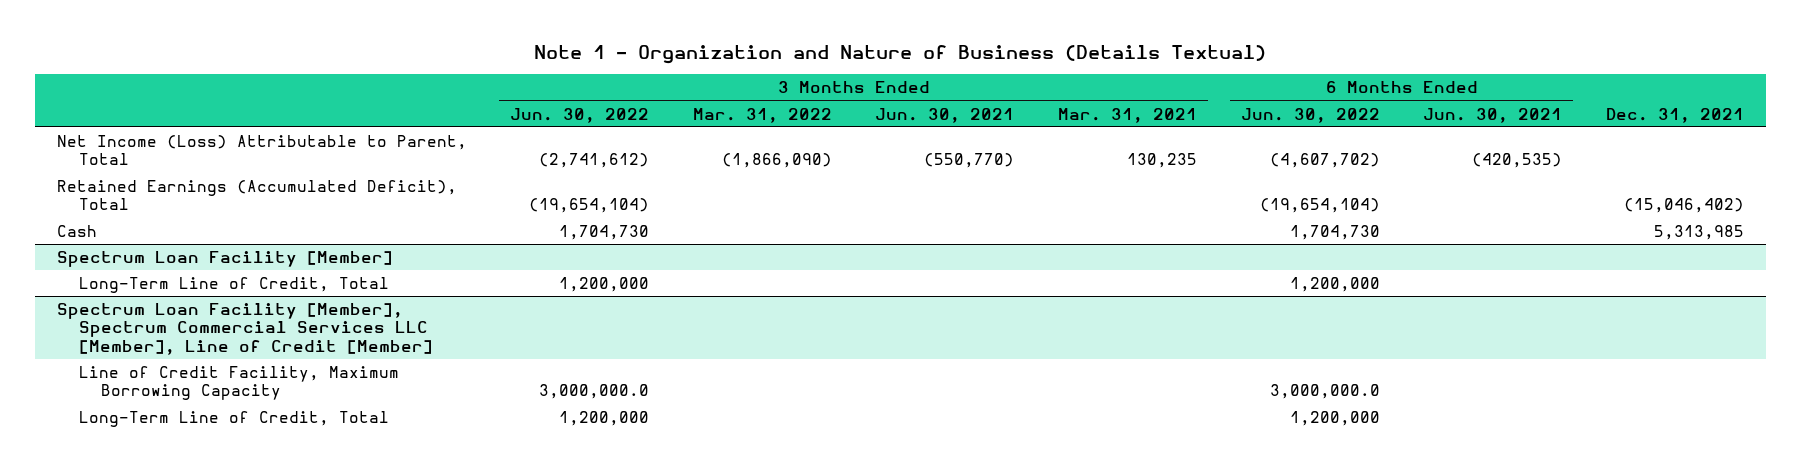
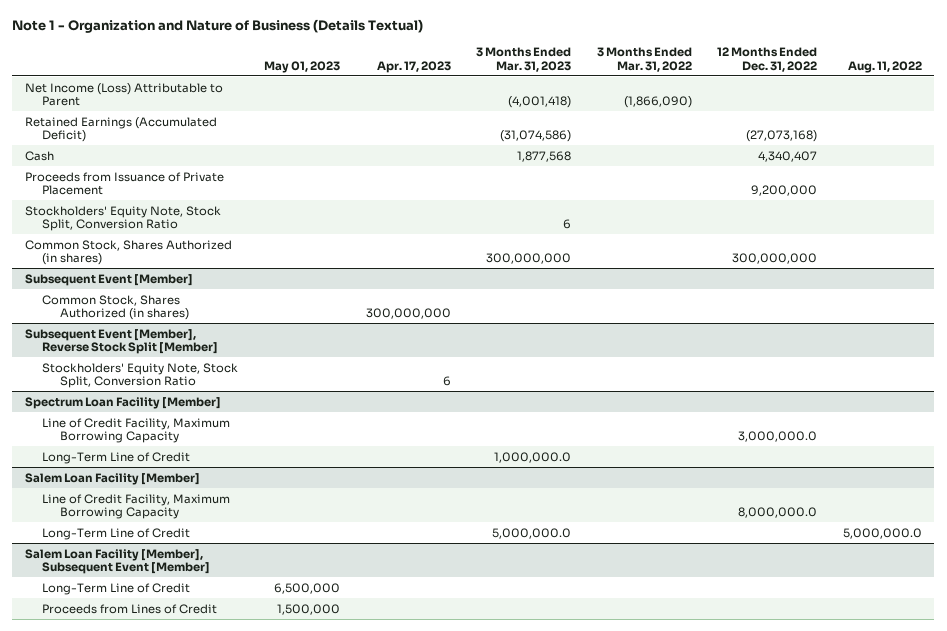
- | 3 Months Ended Jun. 30, 2022 | 3 Months Ended Mar. 31, 2022 | 3 Months Ended Jun. 30, 2021 | 3 Months Ended Mar. 31, 2021 | 6 Months Ended Jun. 30, 2022 | 6 Months Ended Jun. 30, 2021 | Dec. 31, 2021
+ | May 01, 2023 | Apr. 17, 2023 | 3 Months Ended Mar. 31, 2023 | 3 Months Ended Mar. 31, 2022 | 12 Months Ended Dec. 31, 2022 | Aug. 11, 2022
- Net Income (Loss) Attributable to Parent, Total | (2,741,612) | (1,866,090) | (550,770) | 130,235 | (4,607,702) | (420,535) |
- Retained Earnings (Accumulated Deficit), Total | (19,654,104) | | | | (19,654,104) | | (15,046,402)
+ Net Income (Loss) Attributable to Parent | | | (4,001,418) | (1,866,090) | |
+ Retained Earnings (Accumulated Deficit) | | | (31,074,586) | | (27,073,168) |
+ Proceeds from Issuance of Private Placement | | | | | 9,200,000 |
+ Stockholders' Equity Note, Stock Split, Conversion Ratio | | | 6 | | |
+ Common Stock, Shares Authorized (in shares) | | | 300,000,000 | | 300,000,000 |
+ Subsequent Event [Member]
+ Common Stock, Shares Authorized (in shares) | | 300,000,000 | | | |
+ Subsequent Event [Member], Reverse Stock Split [Member]
+ Stockholders' Equity Note, Stock Split, Conversion Ratio | | 6 | | | |
@ Spectrum Loan Facility [Member]
- Long-Term Line of Credit, Total | 1,200,000 | | | | 1,200,000 | |
- Spectrum Loan Facility [Member], Spectrum Commercial Services LLC [Member], Line of Credit [Member]
- Line of Credit Facility, Maximum Borrowing Capacity | 3,000,000.0 | | | | 3,000,000.0 | |
- Long-Term Line of Credit, Total | 1,200,000 | | | | 1,200,000 | |
@ Spectrum Loan Facility [Member]
+ Line of Credit Facility, Maximum Borrowing Capacity | | | | | 3,000,000.0 |
+ Long-Term Line of Credit | | | 1,000,000.0 | | |
+ Salem Loan Facility [Member]
+ Line of Credit Facility, Maximum Borrowing Capacity | | | | | 8,000,000.0 |
+ Long-Term Line of Credit | | | 5,000,000.0 | | | 5,000,000.0
+ Salem Loan Facility [Member], Subsequent Event [Member]
+ Long-Term Line of Credit | 6,500,000 | | | | |
+ Proceeds from Lines of Credit | 1,500,000 | | | | |

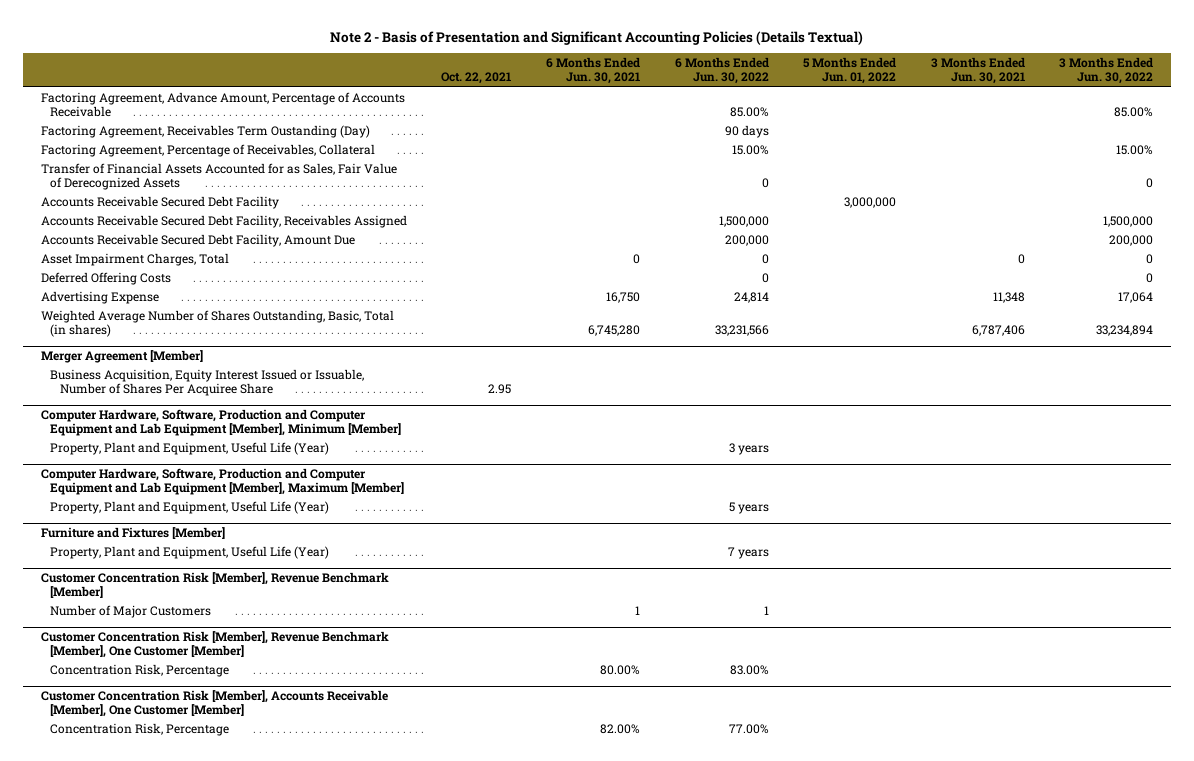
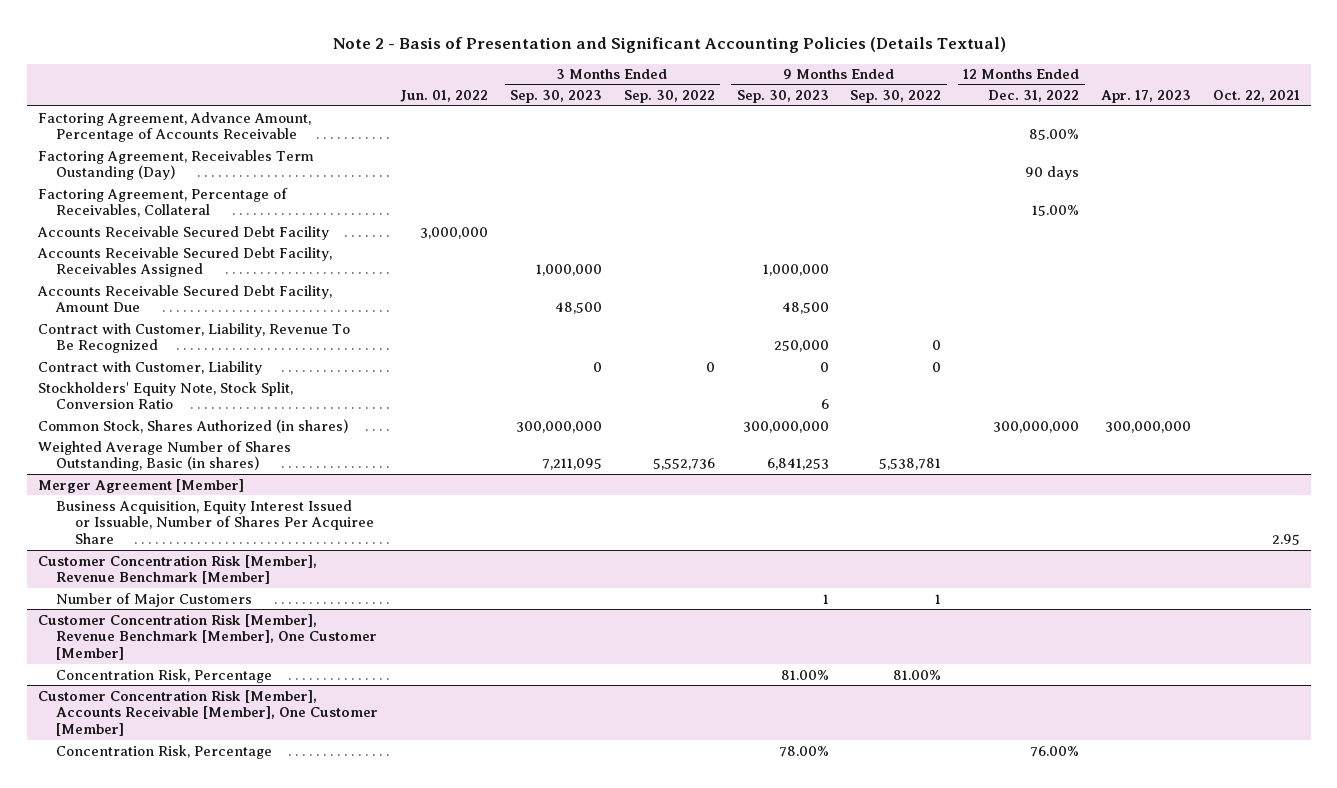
- | Oct. 22, 2021 | 6 Months Ended Jun. 30, 2021 | 6 Months Ended Jun. 30, 2022 | 5 Months Ended Jun. 01, 2022 | 3 Months Ended Jun. 30, 2021 | 3 Months Ended Jun. 30, 2022
+ | Jun. 01, 2022 | 3 Months Ended Sep. 30, 2023 | 3 Months Ended Sep. 30, 2022 | 9 Months Ended Sep. 30, 2023 | 9 Months Ended Sep. 30, 2022 | 12 Months Ended Dec. 31, 2022 | Apr. 17, 2023 | Oct. 22, 2021
- Transfer of Financial Assets Accounted for as Sales, Fair Value of Derecognized Assets | | | 0 | | | 0
- Asset Impairment Charges, Total | | 0 | 0 | | 0 | 0
- Deferred Offering Costs | | | 0 | | | 0
- Advertising Expense | | 16,750 | 24,814 | | 11,348 | 17,064
- Weighted Average Number of Shares Outstanding, Basic, Total (in shares) | | 6,745,280 | 33,231,566 | | 6,787,406 | 33,234,894
+ Contract with Customer, Liability, Revenue To Be Recognized | | | | 250,000 | 0 | | |
+ Contract with Customer, Liability | | 0 | 0 | 0 | 0 | | |
+ Stockholders' Equity Note, Stock Split, Conversion Ratio | | | | 6 | | | |
+ Common Stock, Shares Authorized (in shares) | | 300,000,000 | | 300,000,000 | | 300,000,000 | 300,000,000 |
+ Weighted Average Number of Shares Outstanding, Basic (in shares) | | 7,211,095 | 5,552,736 | 6,841,253 | 5,538,781 | | |
- Computer Hardware, Software, Production and Computer Equipment and Lab Equipment [Member], Minimum [Member]
- Property, Plant and Equipment, Useful Life (Year) | | | 3 years | | |
- Computer Hardware, Software, Production and Computer Equipment and Lab Equipment [Member], Maximum [Member]
- Property, Plant and Equipment, Useful Life (Year) | | | 5 years | | |
- Furniture and Fixtures [Member]
- Property, Plant and Equipment, Useful Life (Year) | | | 7 years | | |

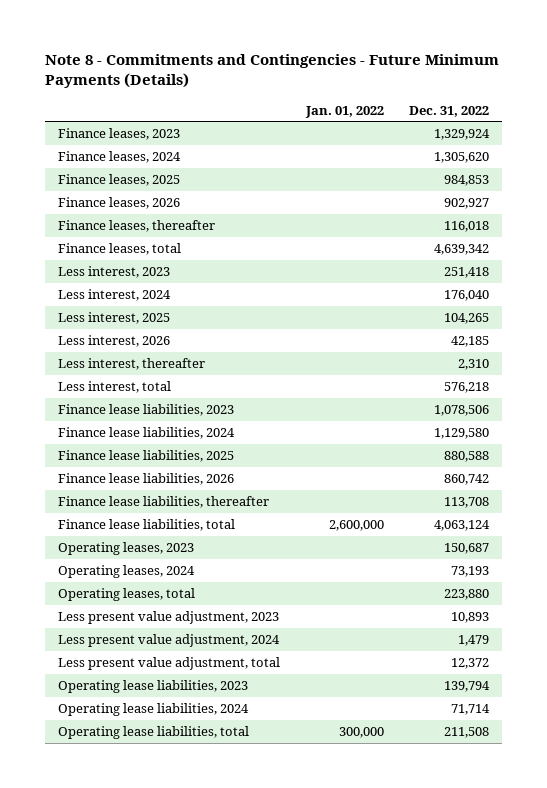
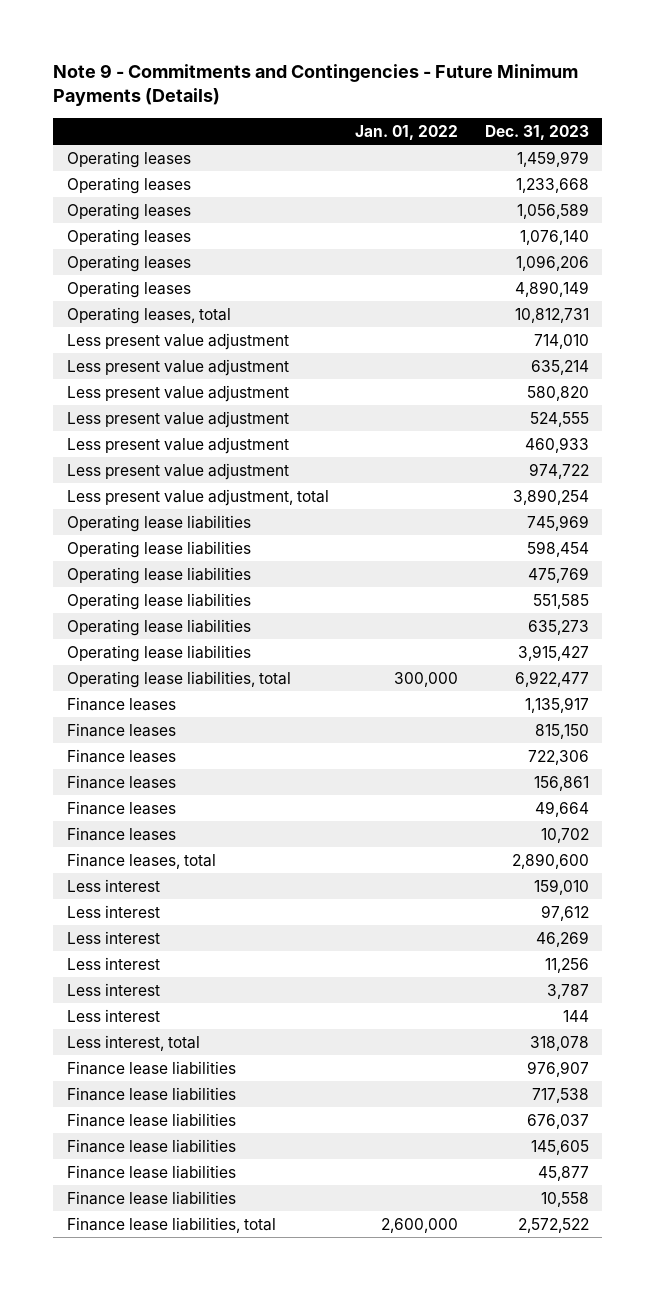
- Note 8 - Commitments and Contingencies - Future Minimum Payments (Details)
+ Note 9 - Commitments and Contingencies - Future Minimum Payments (Details)
- | Jan. 01, 2022 | Dec. 31, 2022
+ | Jan. 01, 2022 | Dec. 31, 2023
- Finance leases, 2023 | | 1,329,924
- Finance leases, 2024 | | 1,305,620
- Finance leases, 2025 | | 984,853
- Finance leases, 2026 | | 902,927
- Finance leases, thereafter | | 116,018
- Less interest, 2023 | | 251,418
- Less interest, 2024 | | 176,040
- Less interest, 2025 | | 104,265
- Less interest, 2026 | | 42,185
- Less interest, thereafter | | 2,310
- Finance lease liabilities, 2023 | | 1,078,506
- Finance lease liabilities, 2024 | | 1,129,580
- Finance lease liabilities, 2025 | | 880,588
- Finance lease liabilities, 2026 | | 860,742
- Finance lease liabilities, thereafter | | 113,708
- Operating leases, 2023 | | 150,687
- Operating leases, 2024 | | 73,193
+ Operating leases | | 1,459,979
+ Operating leases | | 1,233,668
+ Operating leases | | 1,056,589
+ Operating leases | | 1,076,140
+ Operating leases | | 1,096,206
+ Operating leases | | 4,890,149
- Less present value adjustment, 2023 | | 10,893
- Less present value adjustment, 2024 | | 1,479
+ Less present value adjustment | | 714,010
+ Less present value adjustment | | 635,214
+ Less present value adjustment | | 580,820
+ Less present value adjustment | | 524,555
+ Less present value adjustment | | 460,933
+ Less present value adjustment | | 974,722
- Operating lease liabilities, 2023 | | 139,794
- Operating lease liabilities, 2024 | | 71,714
+ Operating lease liabilities | | 745,969
+ Operating lease liabilities | | 598,454
+ Operating lease liabilities | | 475,769
+ Operating lease liabilities | | 551,585
+ Operating lease liabilities | | 635,273
+ Operating lease liabilities | | 3,915,427
+ Finance leases | | 1,135,917
+ Finance leases | | 815,150
+ Finance leases | | 722,306
+ Finance leases | | 156,861
+ Finance leases | | 49,664
+ Finance leases | | 10,702
moved down: Finance leases, total | | 2,890,600
+ Less interest | | 159,010
+ Less interest | | 97,612
+ Less interest | | 46,269
+ Less interest | | 11,256
+ Less interest | | 3,787
+ Less interest | | 144
moved down: Less interest, total | | 318,078
+ Finance lease liabilities | | 976,907
+ Finance lease liabilities | | 717,538
+ Finance lease liabilities | | 676,037
+ Finance lease liabilities | | 145,605
+ Finance lease liabilities | | 45,877
+ Finance lease liabilities | | 10,558
moved down: Finance lease liabilities, total | 2,600,000 | 2,572,522

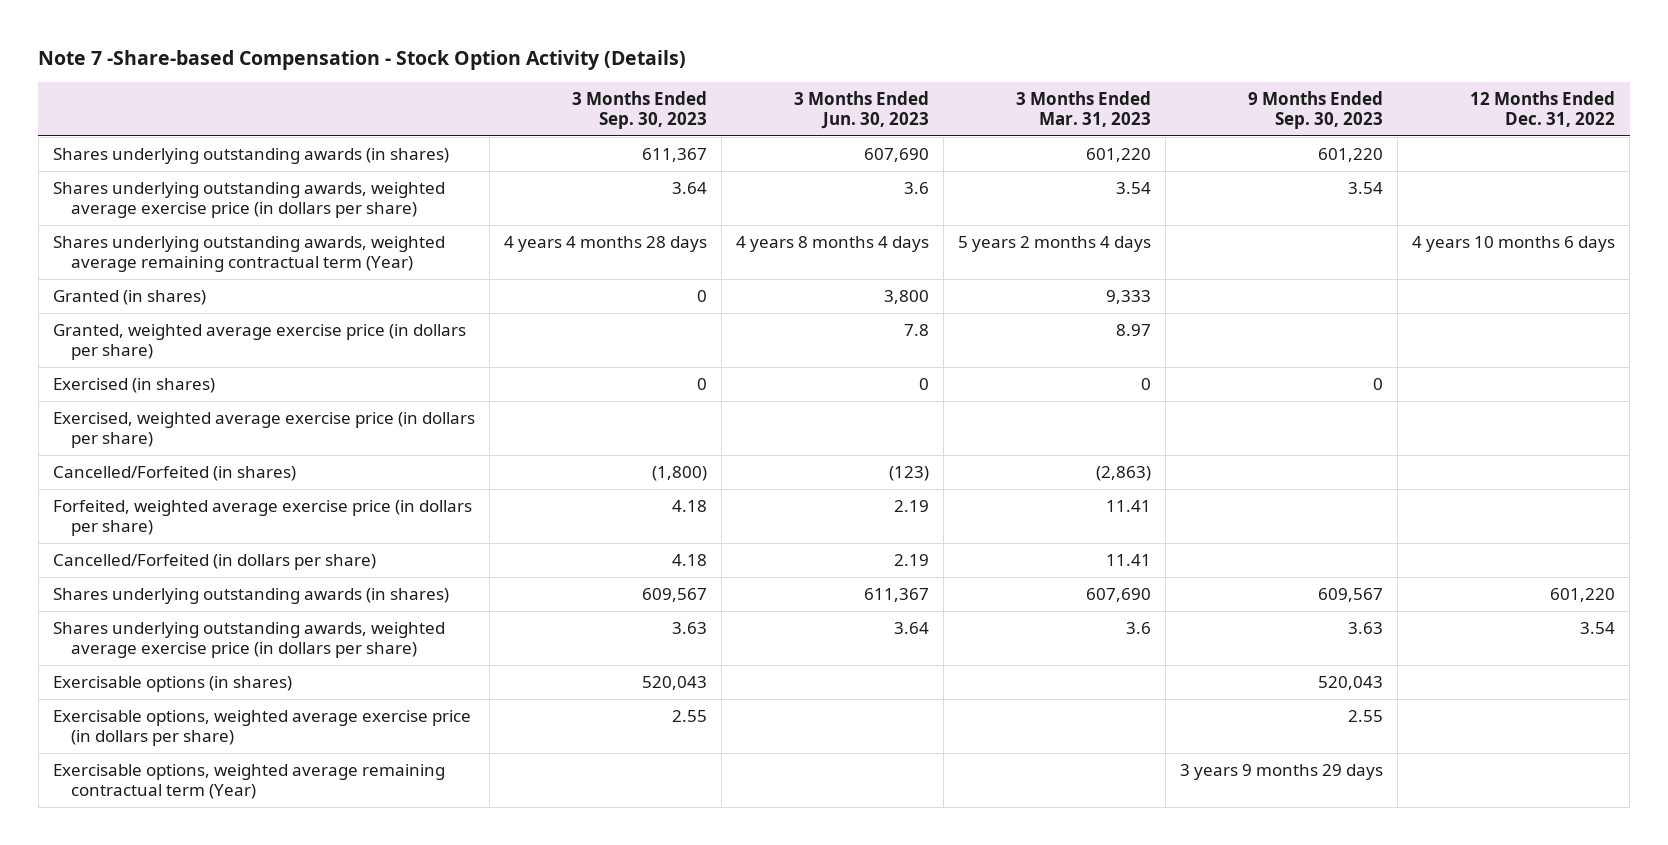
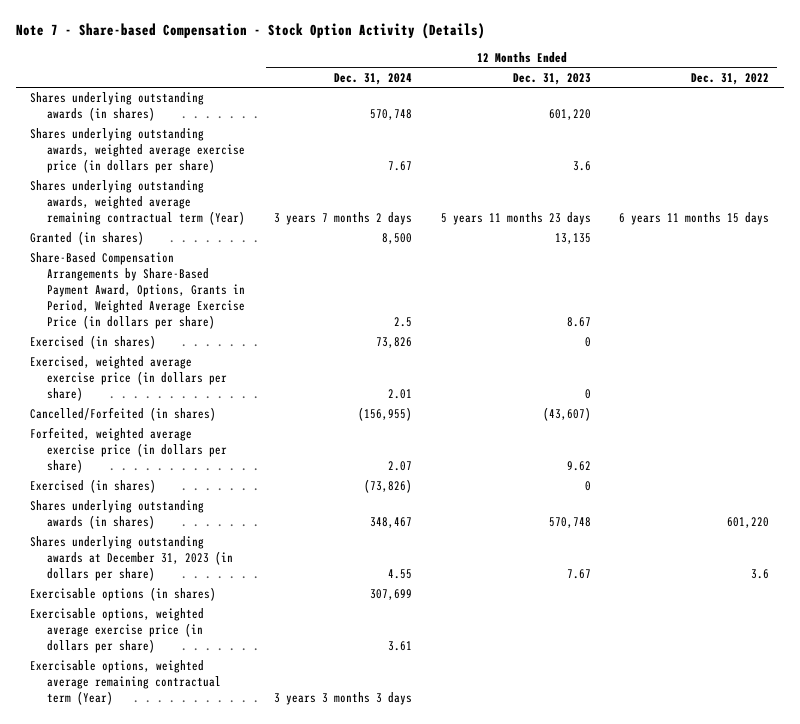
- Note 7 -Share-based Compensation - Stock Option Activity (Details)
+ Note 7 - Share-based Compensation - Stock Option Activity (Details)
- | 3 Months Ended Sep. 30, 2023 | 3 Months Ended Jun. 30, 2023 | 3 Months Ended Mar. 31, 2023 | 9 Months Ended Sep. 30, 2023 | 12 Months Ended Dec. 31, 2022
+ | 12 Months Ended Dec. 31, 2024 | 12 Months Ended Dec. 31, 2023 | 12 Months Ended Dec. 31, 2022
- Shares underlying outstanding awards, weighted average remaining contractual term (Year) | 4 years 4 months 28 days | 4 years 8 months 4 days | 5 years 2 months 4 days | | 4 years 10 months 6 days
+ Shares underlying outstanding awards, weighted average remaining contractual term (Year) | 3 years 7 months 2 days | 5 years 11 months 23 days | 6 years 11 months 15 days
- Granted, weighted average exercise price (in dollars per share) | | 7.8 | 8.97 | |
+ Share-Based Compensation Arrangements by Share-Based Payment Award, Options, Grants in Period, Weighted Average Exercise Price (in dollars per share) | 2.5 | 8.67 |
- Cancelled/Forfeited (in dollars per share) | 4.18 | 2.19 | 11.41 | |
+ Exercised (in shares) | (73,826) | 0 |
- Shares underlying outstanding awards, weighted average exercise price (in dollars per share) | 3.63 | 3.64 | 3.6 | 3.63 | 3.54
+ Shares underlying outstanding awards at December 31, 2023 (in dollars per share) | 4.55 | 7.67 | 3.6

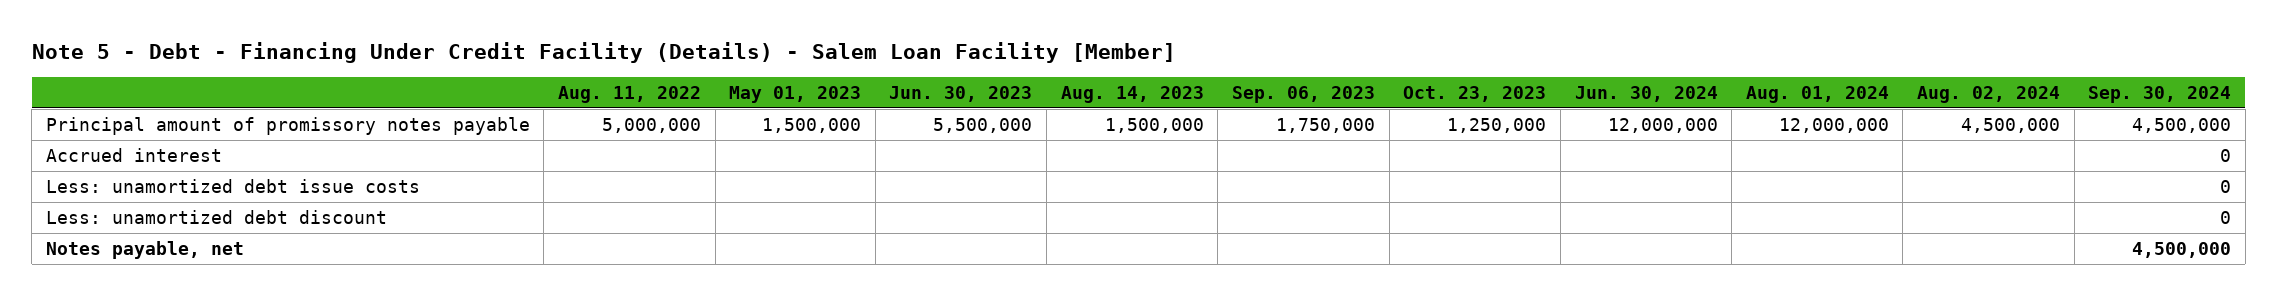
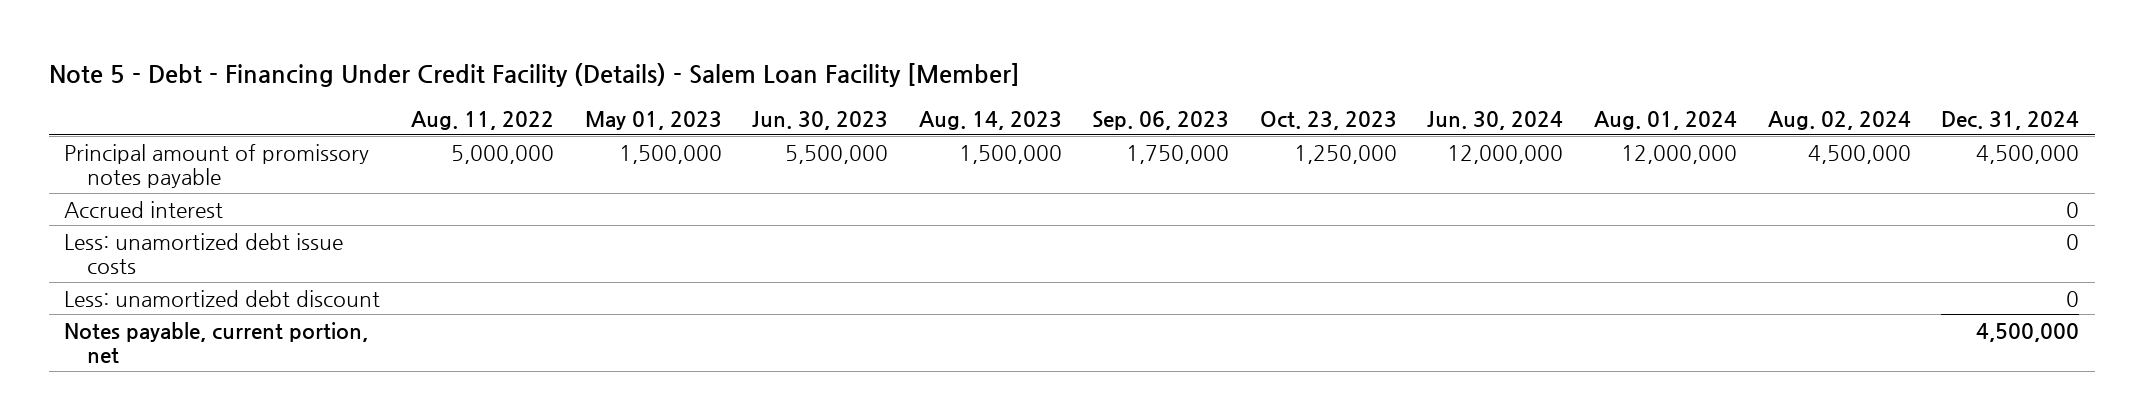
- | Aug. 11, 2022 | May 01, 2023 | Jun. 30, 2023 | Aug. 14, 2023 | Sep. 06, 2023 | Oct. 23, 2023 | Jun. 30, 2024 | Aug. 01, 2024 | Aug. 02, 2024 | Sep. 30, 2024
+ | Aug. 11, 2022 | May 01, 2023 | Jun. 30, 2023 | Aug. 14, 2023 | Sep. 06, 2023 | Oct. 23, 2023 | Jun. 30, 2024 | Aug. 01, 2024 | Aug. 02, 2024 | Dec. 31, 2024
- Notes payable, net | | | | | | | | | | 4,500,000
+ Notes payable, current portion, net | | | | | | | | | | 4,500,000

